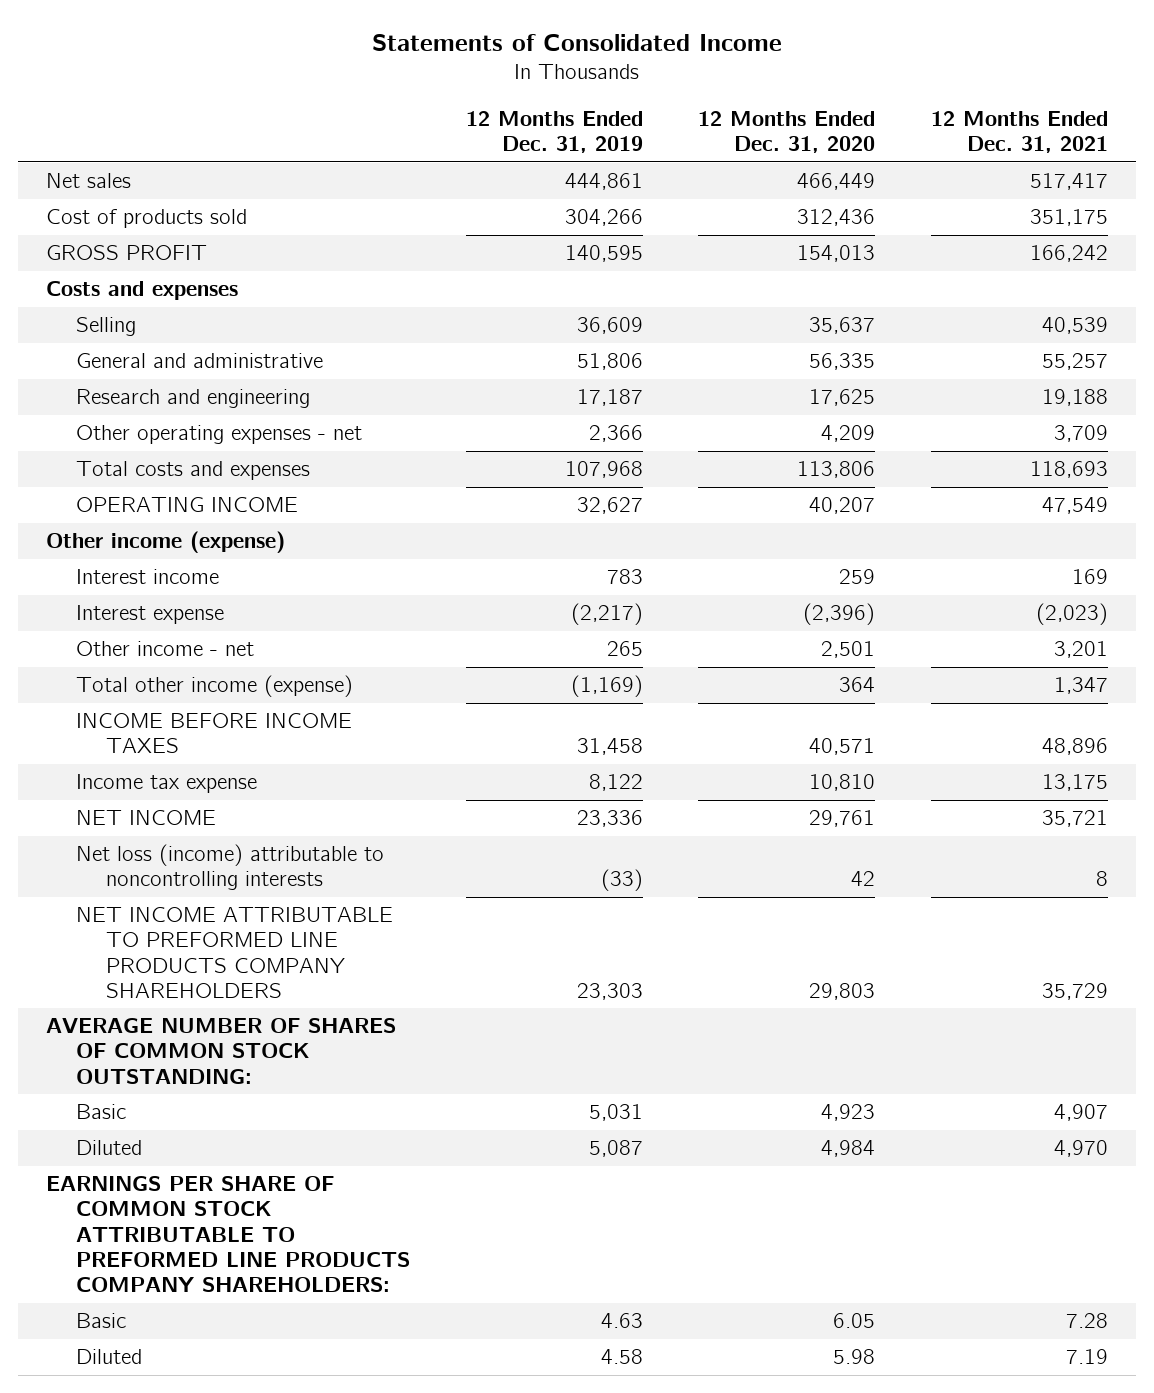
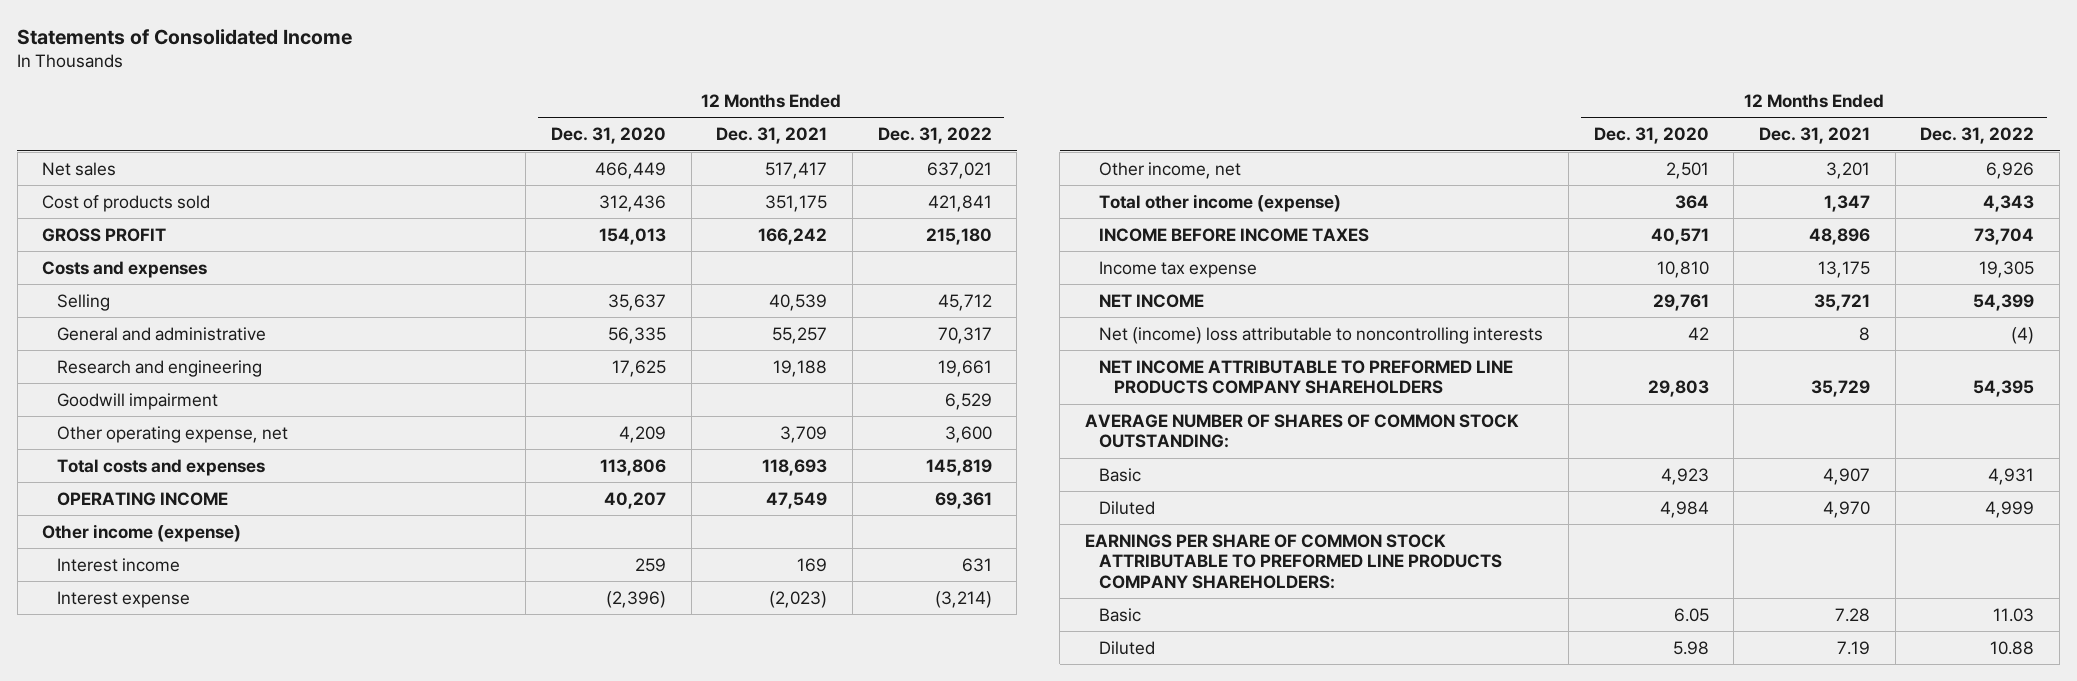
- | 12 Months Ended Dec. 31, 2019 | 12 Months Ended Dec. 31, 2020 | 12 Months Ended Dec. 31, 2021
+ | 12 Months Ended Dec. 31, 2020 | 12 Months Ended Dec. 31, 2021 | 12 Months Ended Dec. 31, 2022
- Other operating expenses - net | 2,366 | 4,209 | 3,709
+ Goodwill impairment | | | 6,529
+ Other operating expense, net | 4,209 | 3,709 | 3,600
- Other income - net | 265 | 2,501 | 3,201
+ Other income, net | 2,501 | 3,201 | 6,926
- Net loss (income) attributable to noncontrolling interests | (33) | 42 | 8
+ Net (income) loss attributable to noncontrolling interests | 42 | 8 | (4)

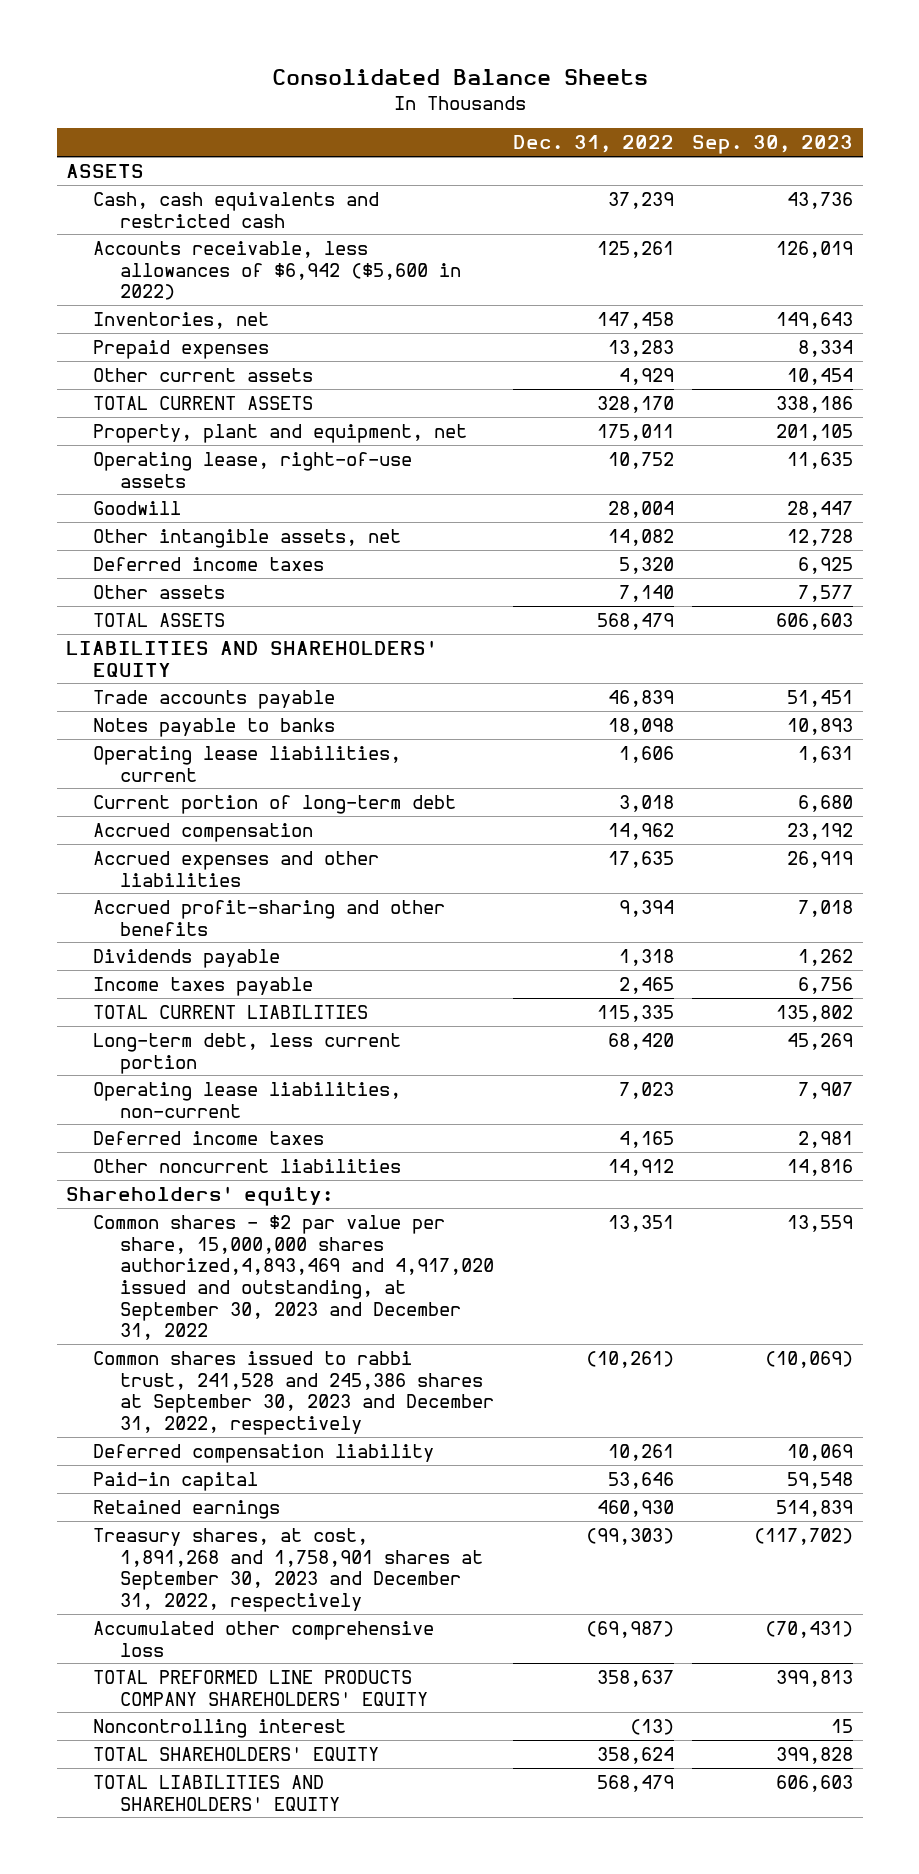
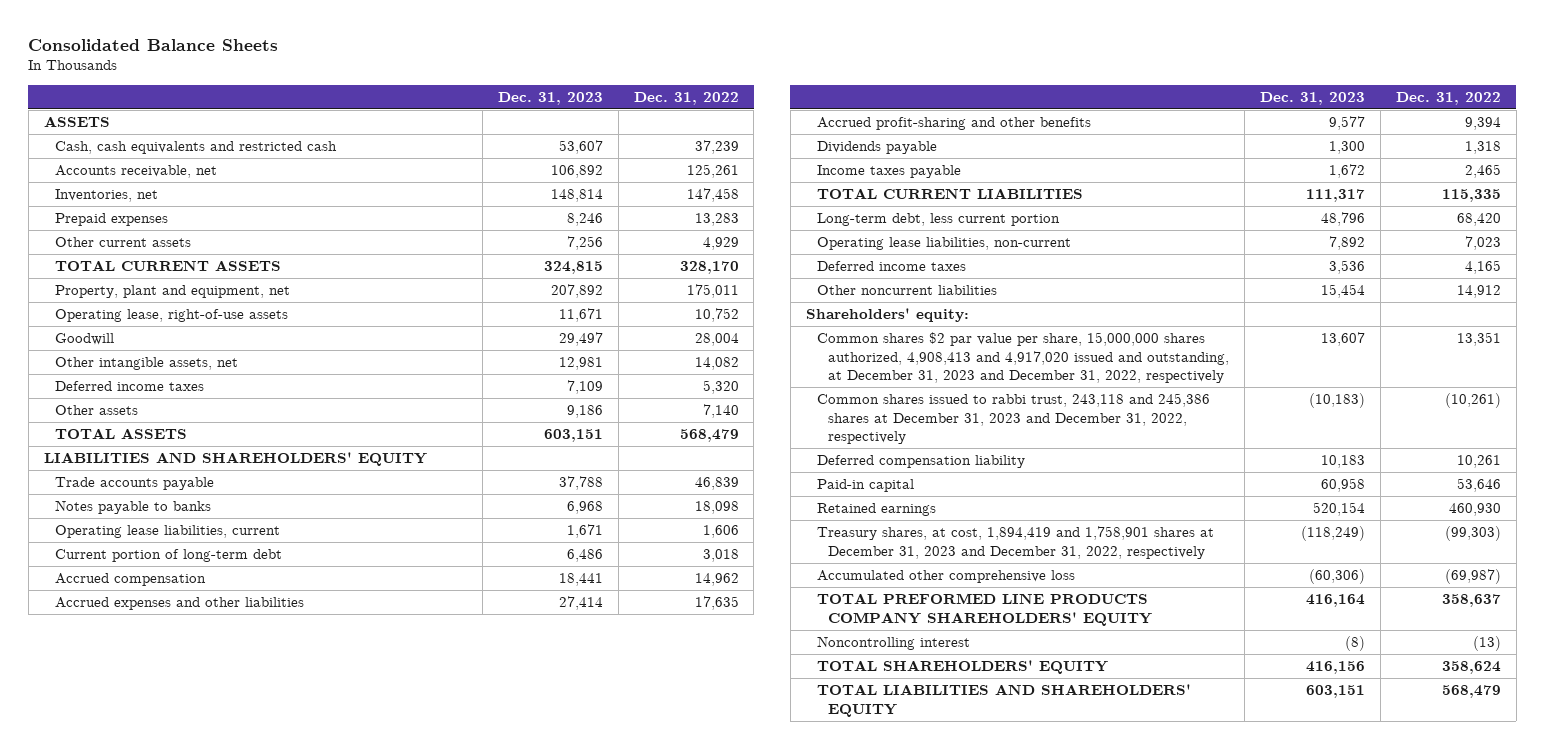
- | Dec. 31, 2022 | Sep. 30, 2023
+ | Dec. 31, 2023 | Dec. 31, 2022
- Accounts receivable, less allowances of $6,942 ($5,600 in 2022) | 125,261 | 126,019
+ Accounts receivable, net | 106,892 | 125,261
- Common shares - $2 par value per share, 15,000,000 shares authorized,4,893,469 and 4,917,020 issued and outstanding, at September 30, 2023 and December 31, 2022 | 13,351 | 13,559
- Common shares issued to rabbi trust, 241,528 and 245,386 shares at September 30, 2023 and December 31, 2022, respectively | (10,261) | (10,069)
+ Common shares $2 par value per share, 15,000,000 shares authorized, 4,908,413 and 4,917,020 issued and outstanding, at December 31, 2023 and December 31, 2022, respectively | 13,607 | 13,351
+ Common shares issued to rabbi trust, 243,118 and 245,386 shares at December 31, 2023 and December 31, 2022, respectively | (10,183) | (10,261)
- Treasury shares, at cost, 1,891,268 and 1,758,901 shares at September 30, 2023 and December 31, 2022, respectively | (99,303) | (117,702)
+ Treasury shares, at cost, 1,894,419 and 1,758,901 shares at December 31, 2023 and December 31, 2022, respectively | (118,249) | (99,303)

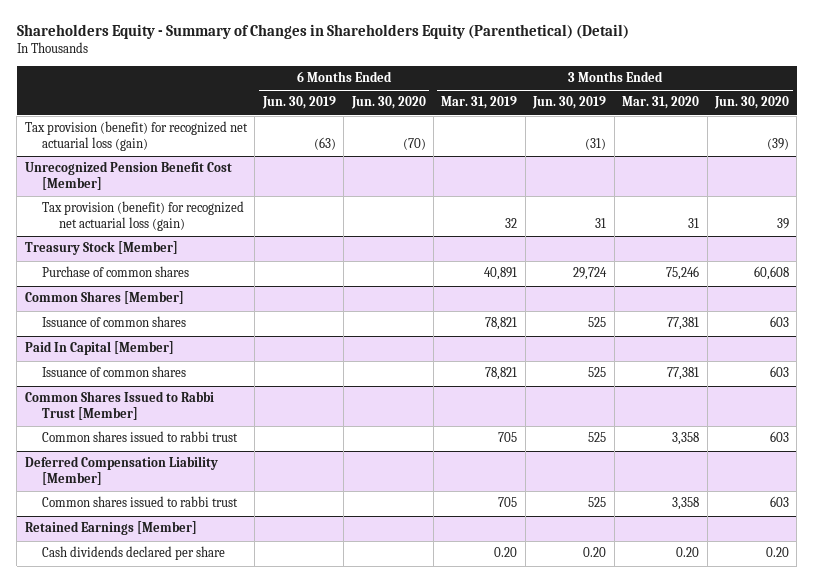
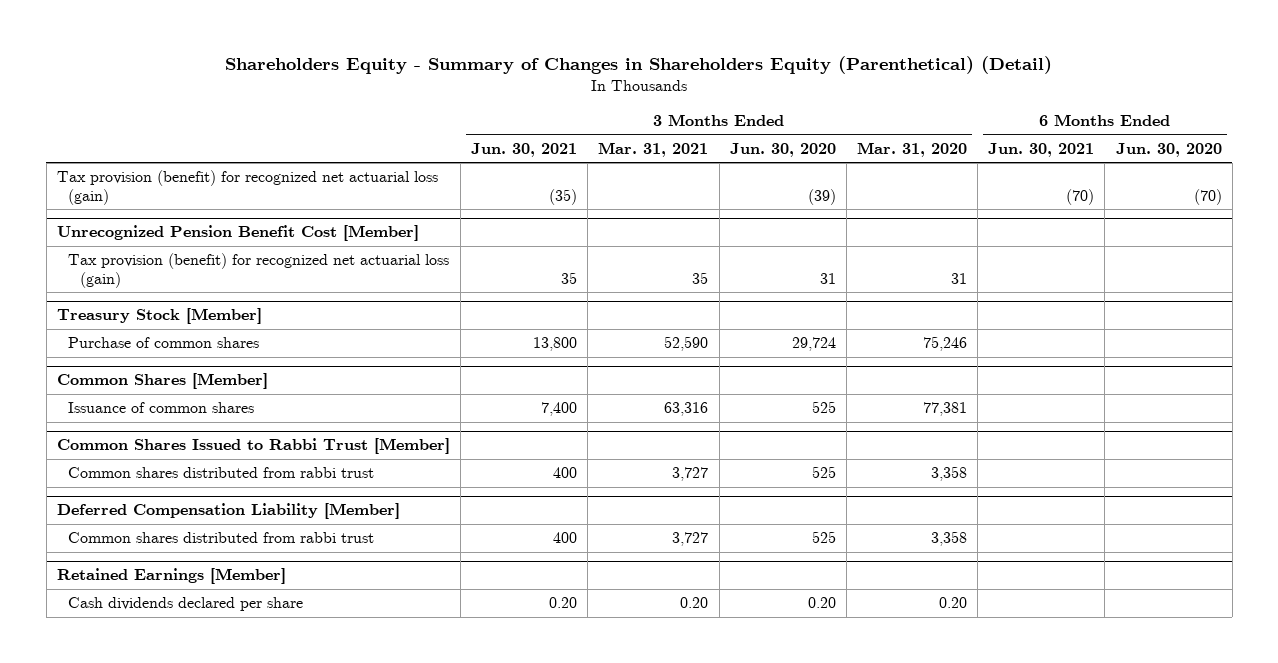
- | 6 Months Ended Jun. 30, 2019 | 6 Months Ended Jun. 30, 2020 | 3 Months Ended Mar. 31, 2019 | 3 Months Ended Jun. 30, 2019 | 3 Months Ended Mar. 31, 2020 | 3 Months Ended Jun. 30, 2020
+ | 3 Months Ended Jun. 30, 2021 | 3 Months Ended Mar. 31, 2021 | 3 Months Ended Jun. 30, 2020 | 3 Months Ended Mar. 31, 2020 | 6 Months Ended Jun. 30, 2021 | 6 Months Ended Jun. 30, 2020
@ Unrecognized Pension Benefit Cost [Member]
- Tax provision (benefit) for recognized net actuarial loss (gain) | | | 32 | 31 | 31 | 39
+ Tax provision (benefit) for recognized net actuarial loss (gain) | 35 | 35 | 31 | 31 | |
@ Treasury Stock [Member]
- Purchase of common shares | | | 40,891 | 29,724 | 75,246 | 60,608
+ Purchase of common shares | 13,800 | 52,590 | 29,724 | 75,246 | |
@ Common Shares [Member]
- Issuance of common shares | | | 78,821 | 525 | 77,381 | 603
- Paid In Capital [Member]
- Issuance of common shares | | | 78,821 | 525 | 77,381 | 603
@ Common Shares [Member]
+ Issuance of common shares | 7,400 | 63,316 | 525 | 77,381 | |
@ Common Shares Issued to Rabbi Trust [Member]
- Common shares issued to rabbi trust | | | 705 | 525 | 3,358 | 603
+ Common shares distributed from rabbi trust | 400 | 3,727 | 525 | 3,358 | |
@ Deferred Compensation Liability [Member]
- Common shares issued to rabbi trust | | | 705 | 525 | 3,358 | 603
+ Common shares distributed from rabbi trust | 400 | 3,727 | 525 | 3,358 | |

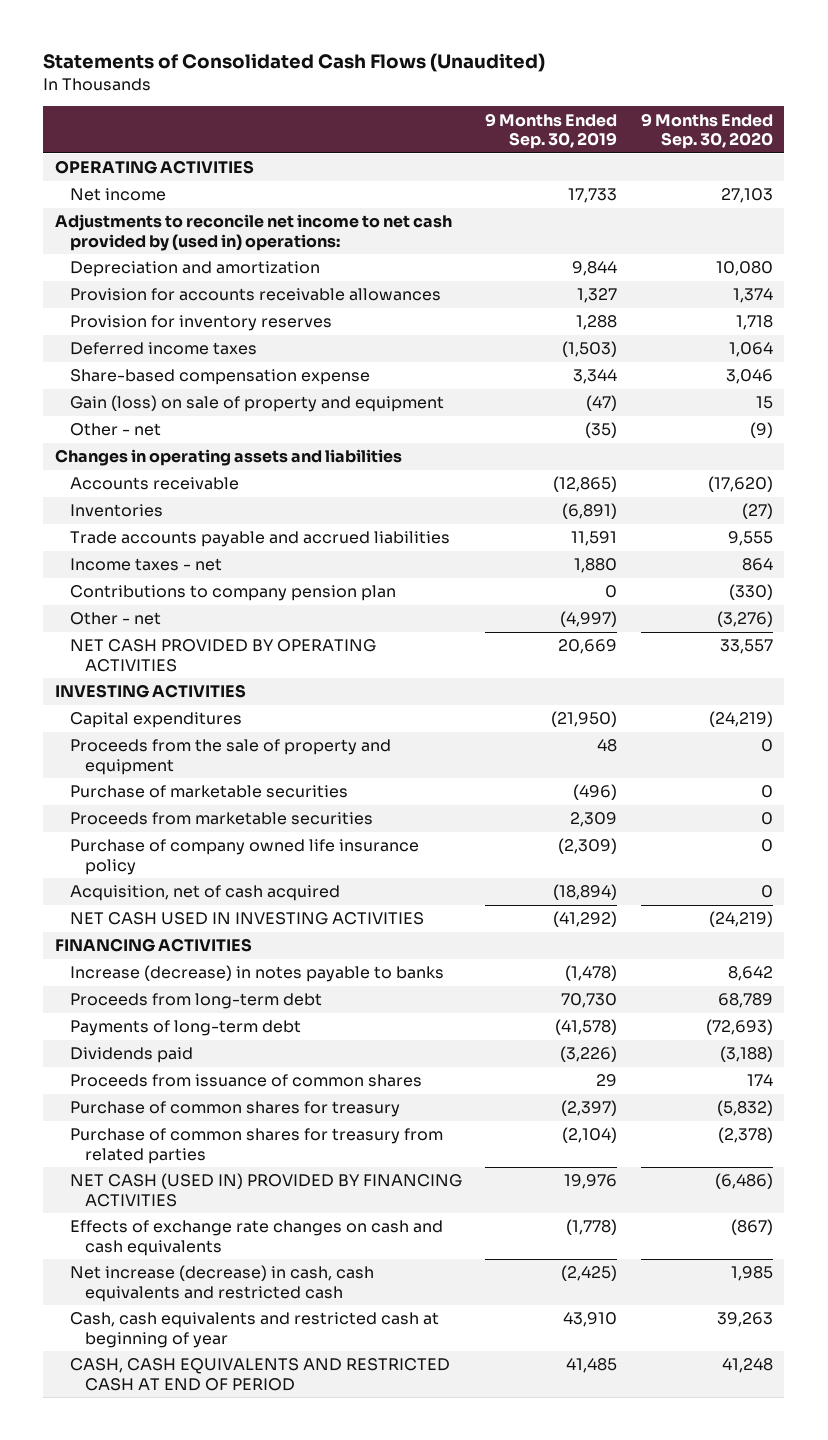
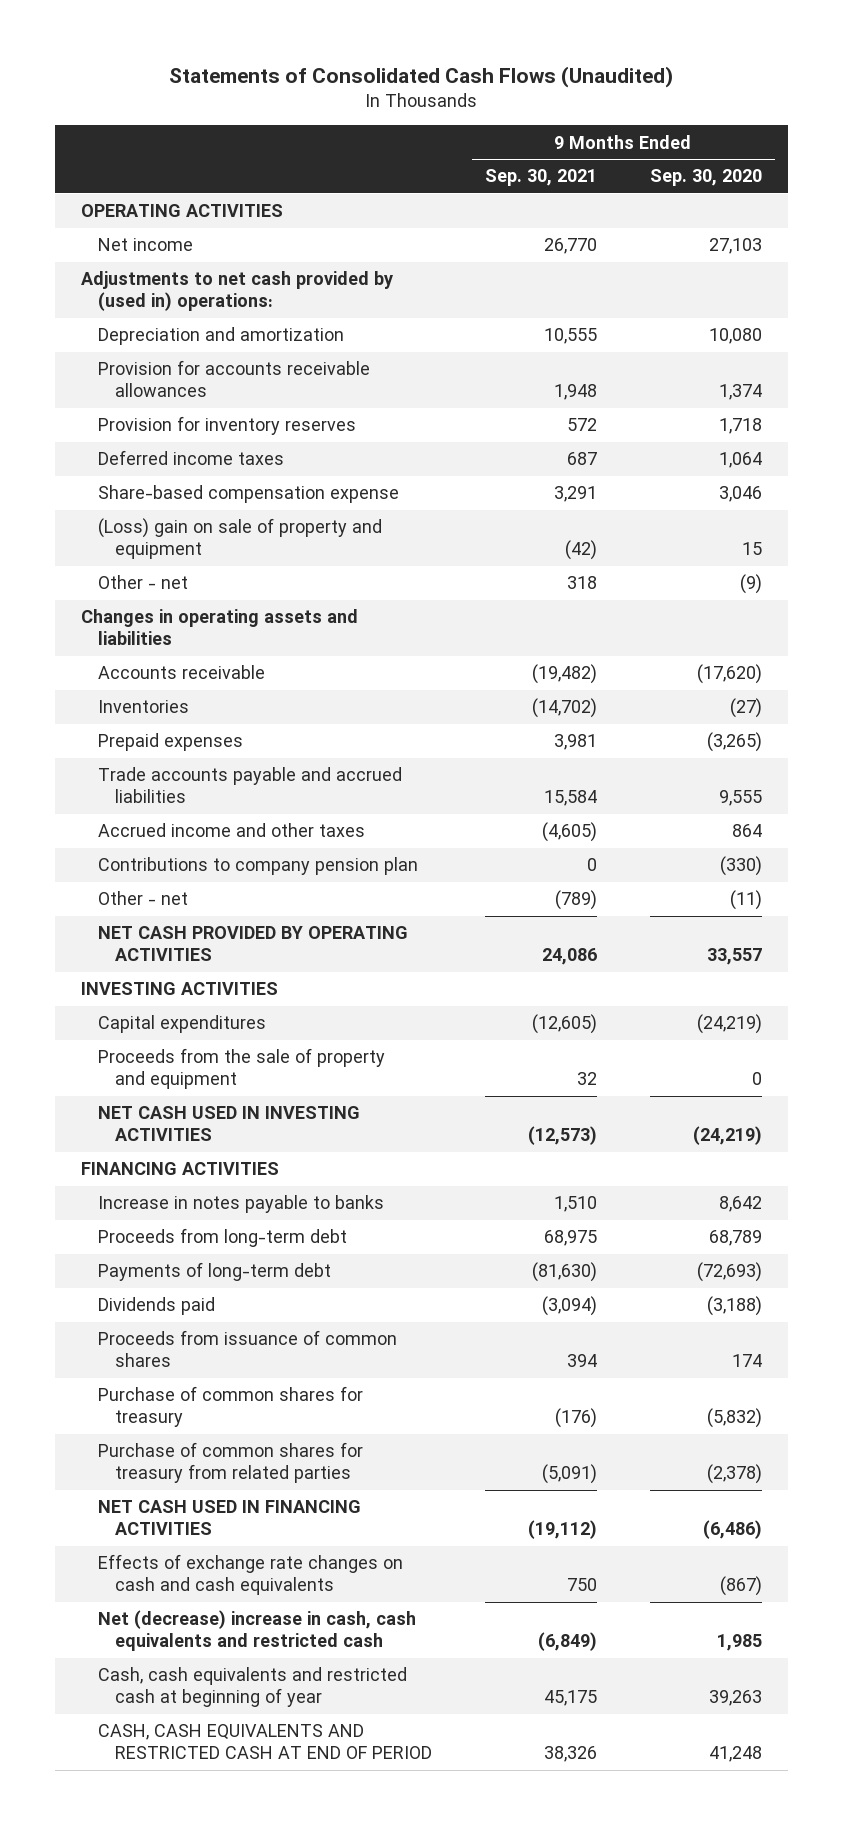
- | 9 Months Ended Sep. 30, 2019 | 9 Months Ended Sep. 30, 2020
+ | 9 Months Ended Sep. 30, 2021 | 9 Months Ended Sep. 30, 2020
- Adjustments to reconcile net income to net cash provided by (used in) operations:
+ Adjustments to net cash provided by (used in) operations:
- Gain (loss) on sale of property and equipment | (47) | 15
+ (Loss) gain on sale of property and equipment | (42) | 15
+ Prepaid expenses | 3,981 | (3,265)
- Income taxes - net | 1,880 | 864
+ Accrued income and other taxes | (4,605) | 864
- Other - net | (4,997) | (3,276)
+ Other - net | (789) | (11)
- Purchase of marketable securities | (496) | 0
- Proceeds from marketable securities | 2,309 | 0
- Purchase of company owned life insurance policy | (2,309) | 0
- Acquisition, net of cash acquired | (18,894) | 0
- Increase (decrease) in notes payable to banks | (1,478) | 8,642
+ Increase in notes payable to banks | 1,510 | 8,642
- NET CASH (USED IN) PROVIDED BY FINANCING ACTIVITIES | 19,976 | (6,486)
+ NET CASH USED IN FINANCING ACTIVITIES | (19,112) | (6,486)
- Net increase (decrease) in cash, cash equivalents and restricted cash | (2,425) | 1,985
+ Net (decrease) increase in cash, cash equivalents and restricted cash | (6,849) | 1,985

